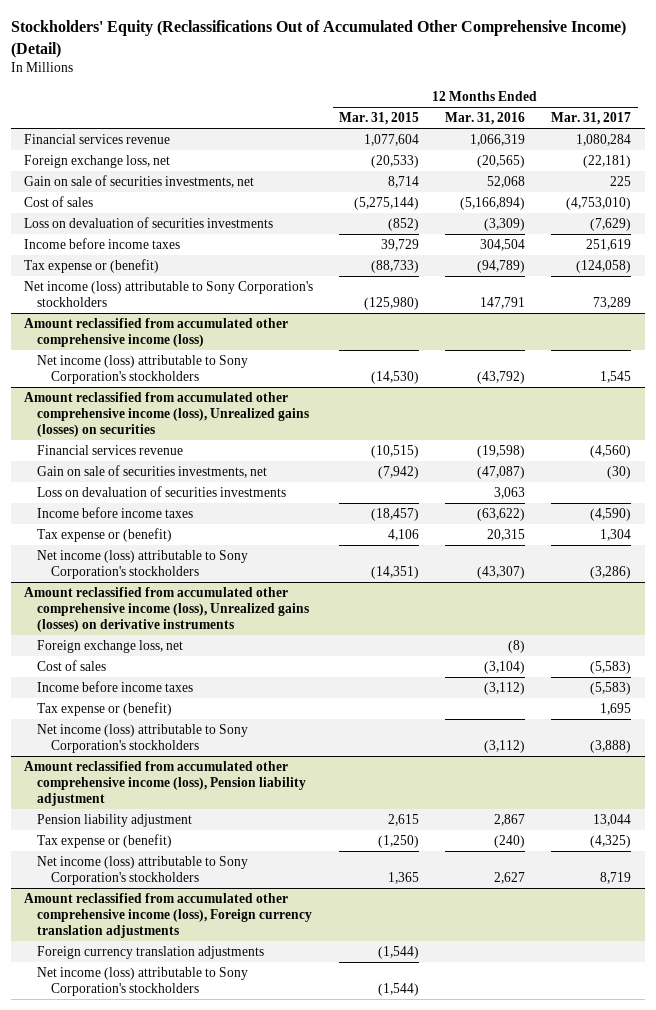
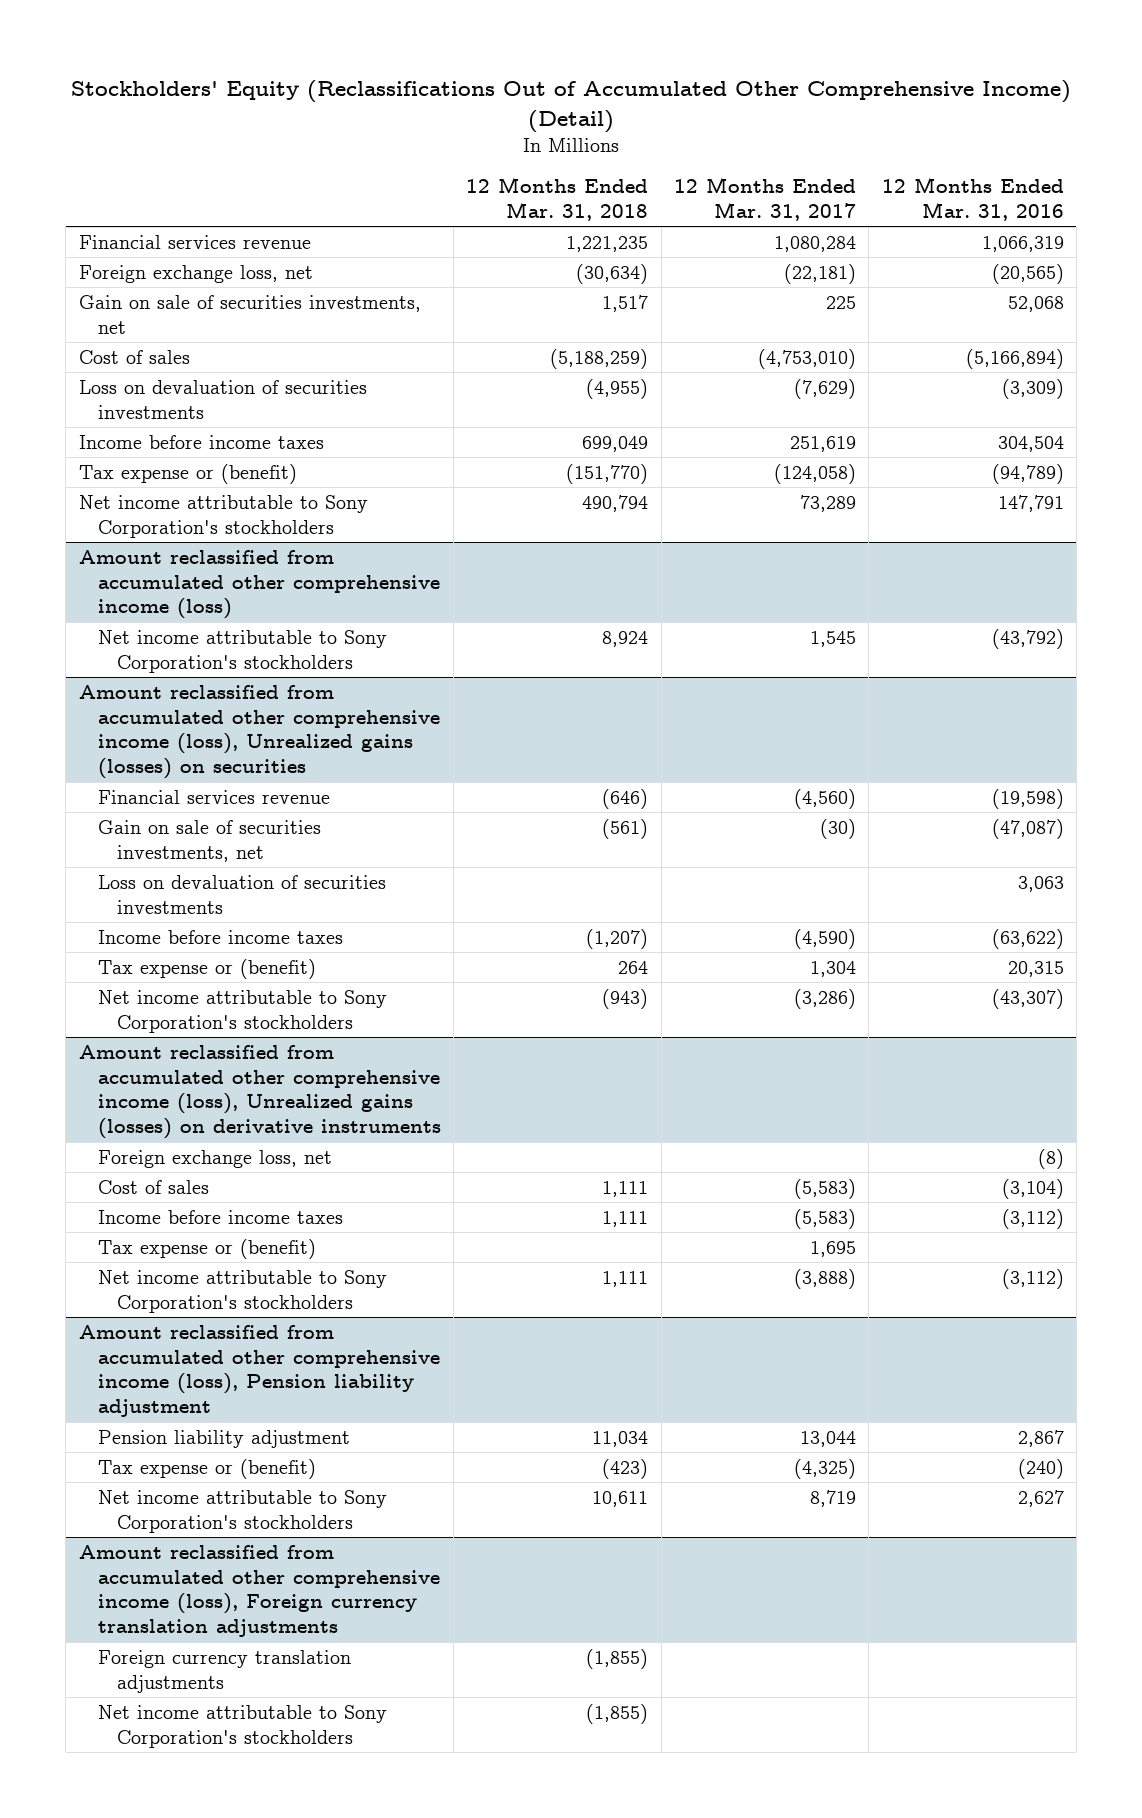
- | 12 Months Ended Mar. 31, 2015 | 12 Months Ended Mar. 31, 2016 | 12 Months Ended Mar. 31, 2017
+ | 12 Months Ended Mar. 31, 2018 | 12 Months Ended Mar. 31, 2017 | 12 Months Ended Mar. 31, 2016
- Net income (loss) attributable to Sony Corporation's stockholders | (125,980) | 147,791 | 73,289
+ Net income attributable to Sony Corporation's stockholders | 490,794 | 73,289 | 147,791
@ Amount reclassified from accumulated other comprehensive income (loss)
- Net income (loss) attributable to Sony Corporation's stockholders | (14,530) | (43,792) | 1,545
+ Net income attributable to Sony Corporation's stockholders | 8,924 | 1,545 | (43,792)
@ Amount reclassified from accumulated other comprehensive income (loss), Unrealized gains (losses) on securities
- Net income (loss) attributable to Sony Corporation's stockholders | (14,351) | (43,307) | (3,286)
+ Net income attributable to Sony Corporation's stockholders | (943) | (3,286) | (43,307)
@ Amount reclassified from accumulated other comprehensive income (loss), Unrealized gains (losses) on derivative instruments
- Net income (loss) attributable to Sony Corporation's stockholders | | (3,112) | (3,888)
+ Net income attributable to Sony Corporation's stockholders | 1,111 | (3,888) | (3,112)
@ Amount reclassified from accumulated other comprehensive income (loss), Pension liability adjustment
- Net income (loss) attributable to Sony Corporation's stockholders | 1,365 | 2,627 | 8,719
+ Net income attributable to Sony Corporation's stockholders | 10,611 | 8,719 | 2,627
@ Amount reclassified from accumulated other comprehensive income (loss), Foreign currency translation adjustments
- Net income (loss) attributable to Sony Corporation's stockholders | (1,544) | |
+ Net income attributable to Sony Corporation's stockholders | (1,855) | |

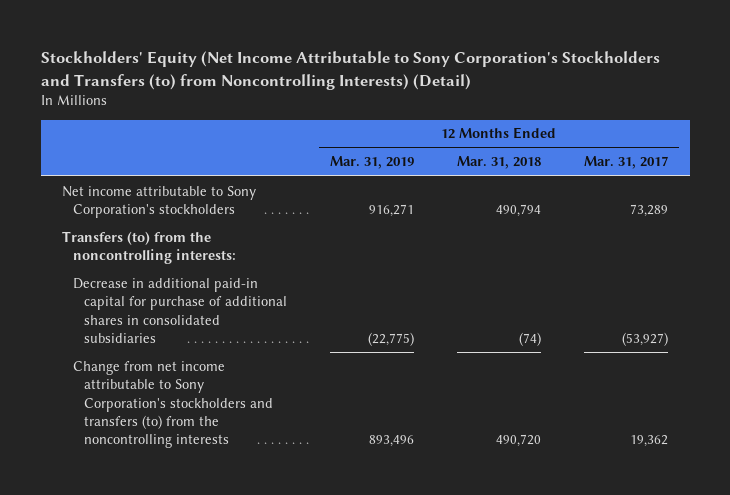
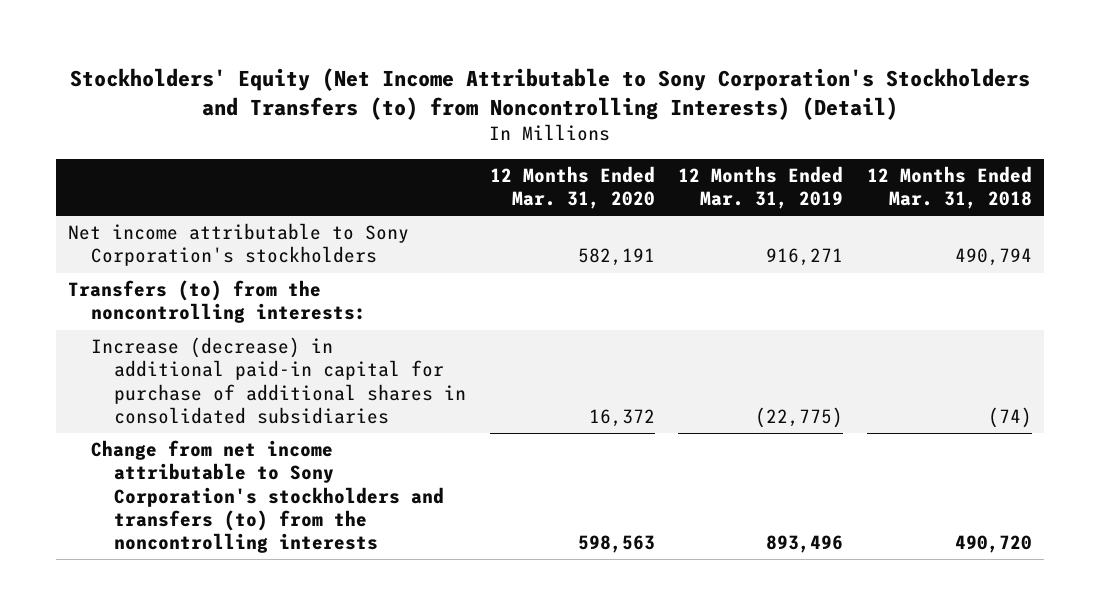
- | 12 Months Ended Mar. 31, 2019 | 12 Months Ended Mar. 31, 2018 | 12 Months Ended Mar. 31, 2017
+ | 12 Months Ended Mar. 31, 2020 | 12 Months Ended Mar. 31, 2019 | 12 Months Ended Mar. 31, 2018
- Decrease in additional paid-in capital for purchase of additional shares in consolidated subsidiaries | (22,775) | (74) | (53,927)
+ Increase (decrease) in additional paid-in capital for purchase of additional shares in consolidated subsidiaries | 16,372 | (22,775) | (74)

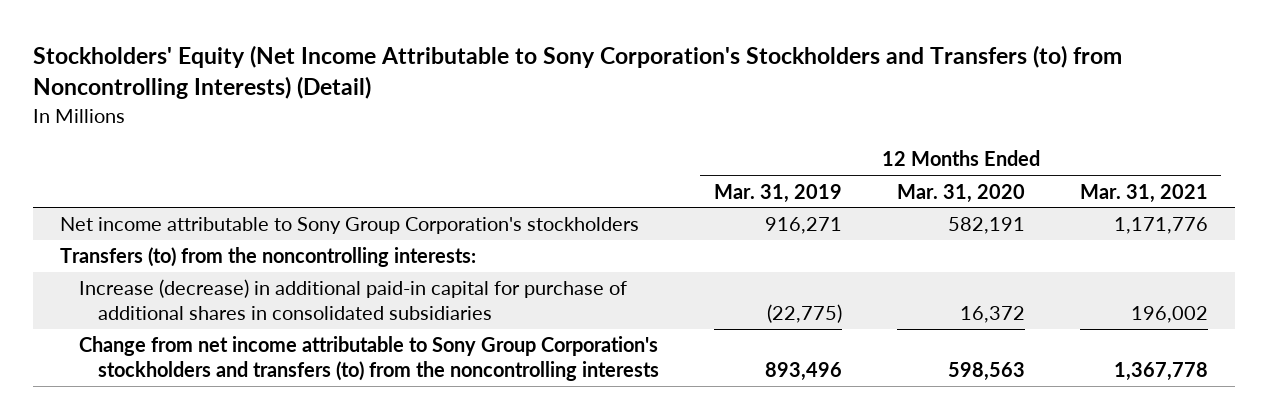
- | 12 Months Ended Mar. 31, 2020 | 12 Months Ended Mar. 31, 2019 | 12 Months Ended Mar. 31, 2018
+ | 12 Months Ended Mar. 31, 2019 | 12 Months Ended Mar. 31, 2020 | 12 Months Ended Mar. 31, 2021
- Net income attributable to Sony Corporation's stockholders | 582,191 | 916,271 | 490,794
+ Net income attributable to Sony Group Corporation's stockholders | 916,271 | 582,191 | 1,171,776
- Change from net income attributable to Sony Corporation's stockholders and transfers (to) from the noncontrolling interests | 598,563 | 893,496 | 490,720
+ Change from net income attributable to Sony Group Corporation's stockholders and transfers (to) from the noncontrolling interests | 893,496 | 598,563 | 1,367,778

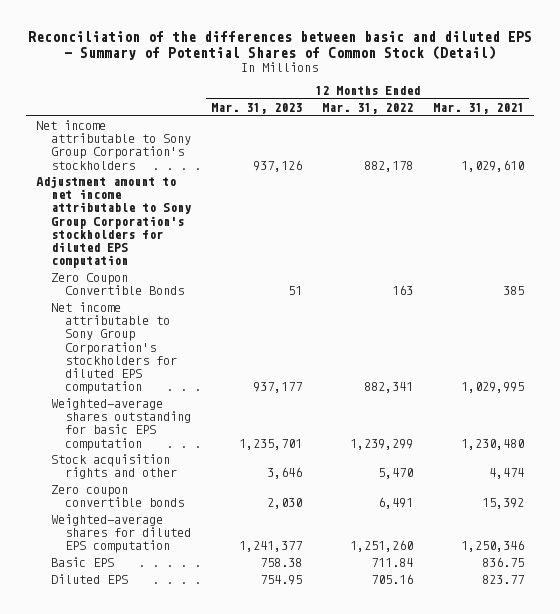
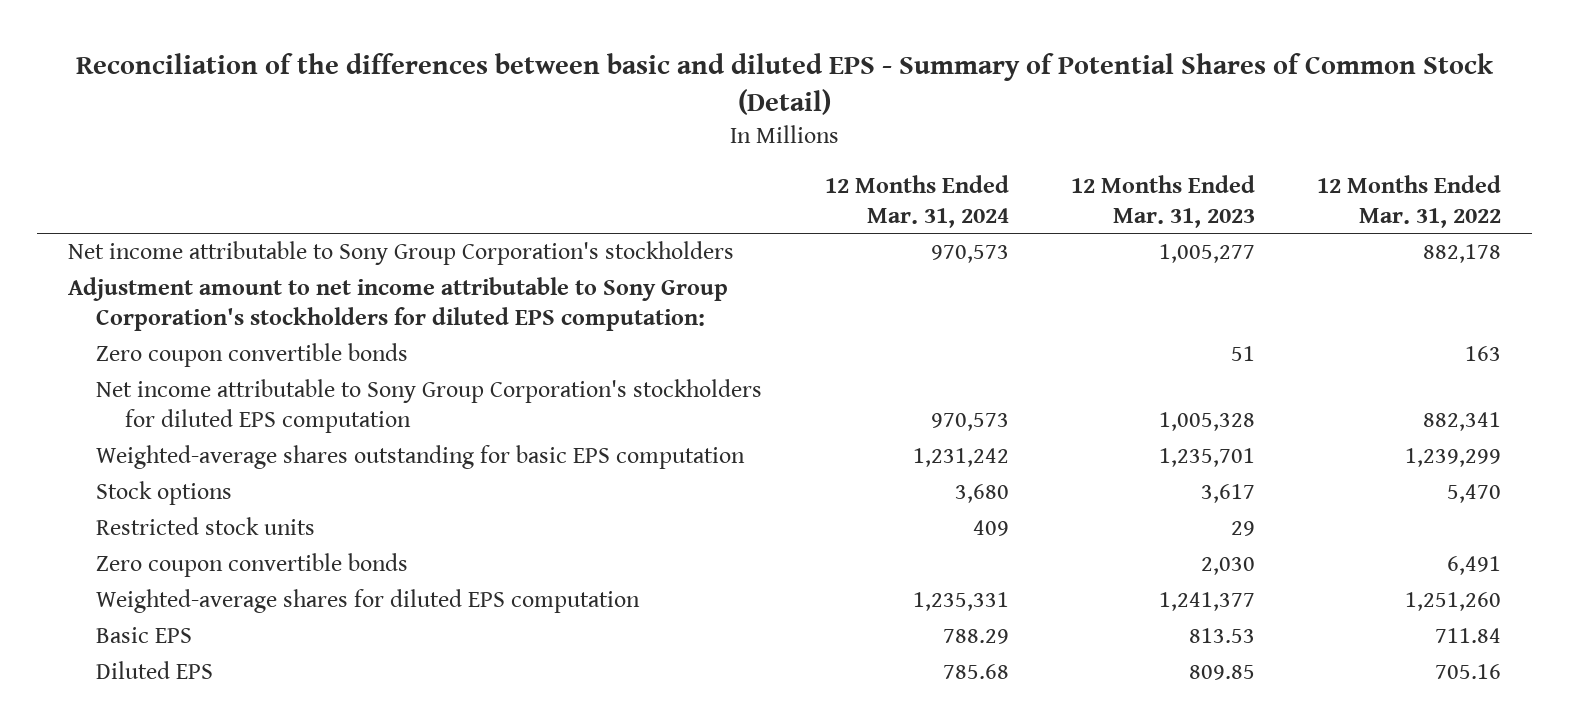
- | 12 Months Ended Mar. 31, 2023 | 12 Months Ended Mar. 31, 2022 | 12 Months Ended Mar. 31, 2021
+ | 12 Months Ended Mar. 31, 2024 | 12 Months Ended Mar. 31, 2023 | 12 Months Ended Mar. 31, 2022
- Net income attributable to Sony Group Corporation's stockholders | 937,126 | 882,178 | 1,029,610
- Adjustment amount to net income attributable to Sony Group Corporation's stockholders for diluted EPS computation
- Zero Coupon Convertible Bonds | 51 | 163 | 385
- Net income attributable to Sony Group Corporation's stockholders for diluted EPS computation | 937,177 | 882,341 | 1,029,995
+ Net income attributable to Sony Group Corporation's stockholders | 970,573 | 1,005,277 | 882,178
+ Adjustment amount to net income attributable to Sony Group Corporation's stockholders for diluted EPS computation:
+ Zero coupon convertible bonds | | 51 | 163
+ Net income attributable to Sony Group Corporation's stockholders for diluted EPS computation | 970,573 | 1,005,328 | 882,341
- Stock acquisition rights and other | 3,646 | 5,470 | 4,474
+ Stock options | 3,680 | 3,617 | 5,470
+ Restricted stock units | 409 | 29 |
- Basic EPS | 758.38 | 711.84 | 836.75
- Diluted EPS | 754.95 | 705.16 | 823.77
+ Basic EPS | 788.29 | 813.53 | 711.84
+ Diluted EPS | 785.68 | 809.85 | 705.16

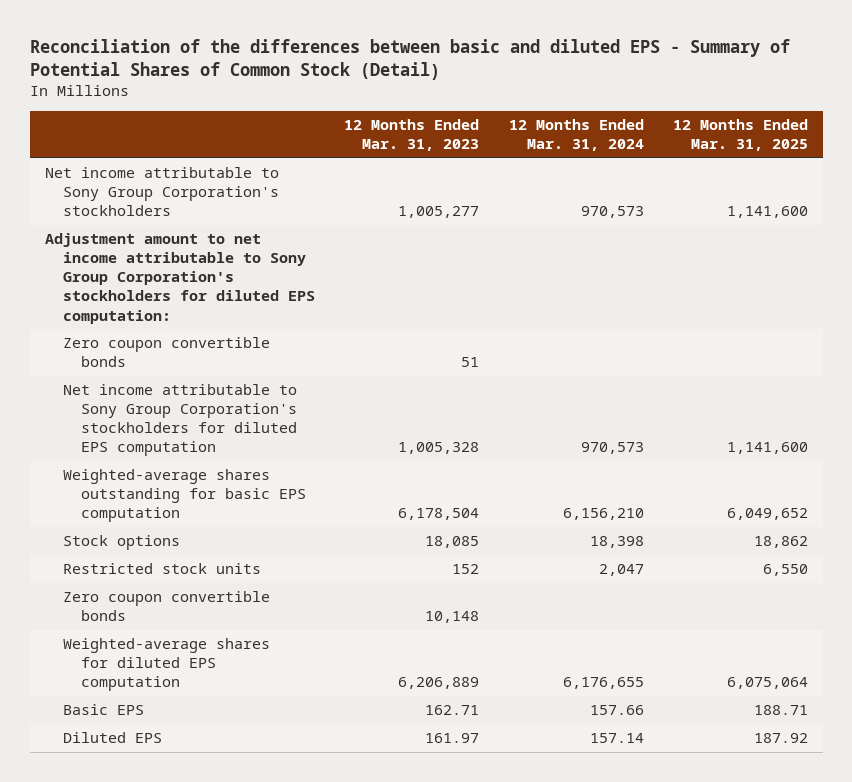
- | 12 Months Ended Mar. 31, 2024 | 12 Months Ended Mar. 31, 2023 | 12 Months Ended Mar. 31, 2022
+ | 12 Months Ended Mar. 31, 2023 | 12 Months Ended Mar. 31, 2024 | 12 Months Ended Mar. 31, 2025
- Weighted-average shares outstanding for basic EPS computation | 1,231,242 | 1,235,701 | 1,239,299
- Stock options | 3,680 | 3,617 | 5,470
- Restricted stock units | 409 | 29 |
- Zero coupon convertible bonds | | 2,030 | 6,491
- Weighted-average shares for diluted EPS computation | 1,235,331 | 1,241,377 | 1,251,260
- Basic EPS | 788.29 | 813.53 | 711.84
- Diluted EPS | 785.68 | 809.85 | 705.16
+ Weighted-average shares outstanding for basic EPS computation | 6,178,504 | 6,156,210 | 6,049,652
+ Stock options | 18,085 | 18,398 | 18,862
+ Restricted stock units | 152 | 2,047 | 6,550
+ Zero coupon convertible bonds | 10,148 | |
+ Weighted-average shares for diluted EPS computation | 6,206,889 | 6,176,655 | 6,075,064
+ Basic EPS | 162.71 | 157.66 | 188.71
+ Diluted EPS | 161.97 | 157.14 | 187.92

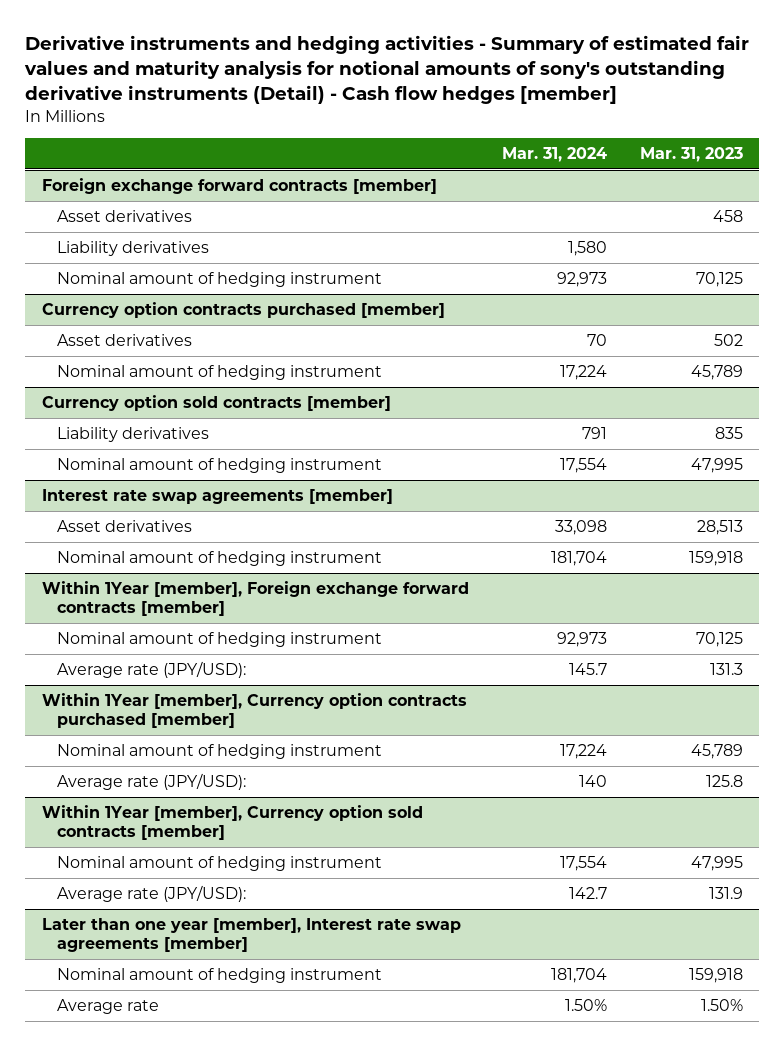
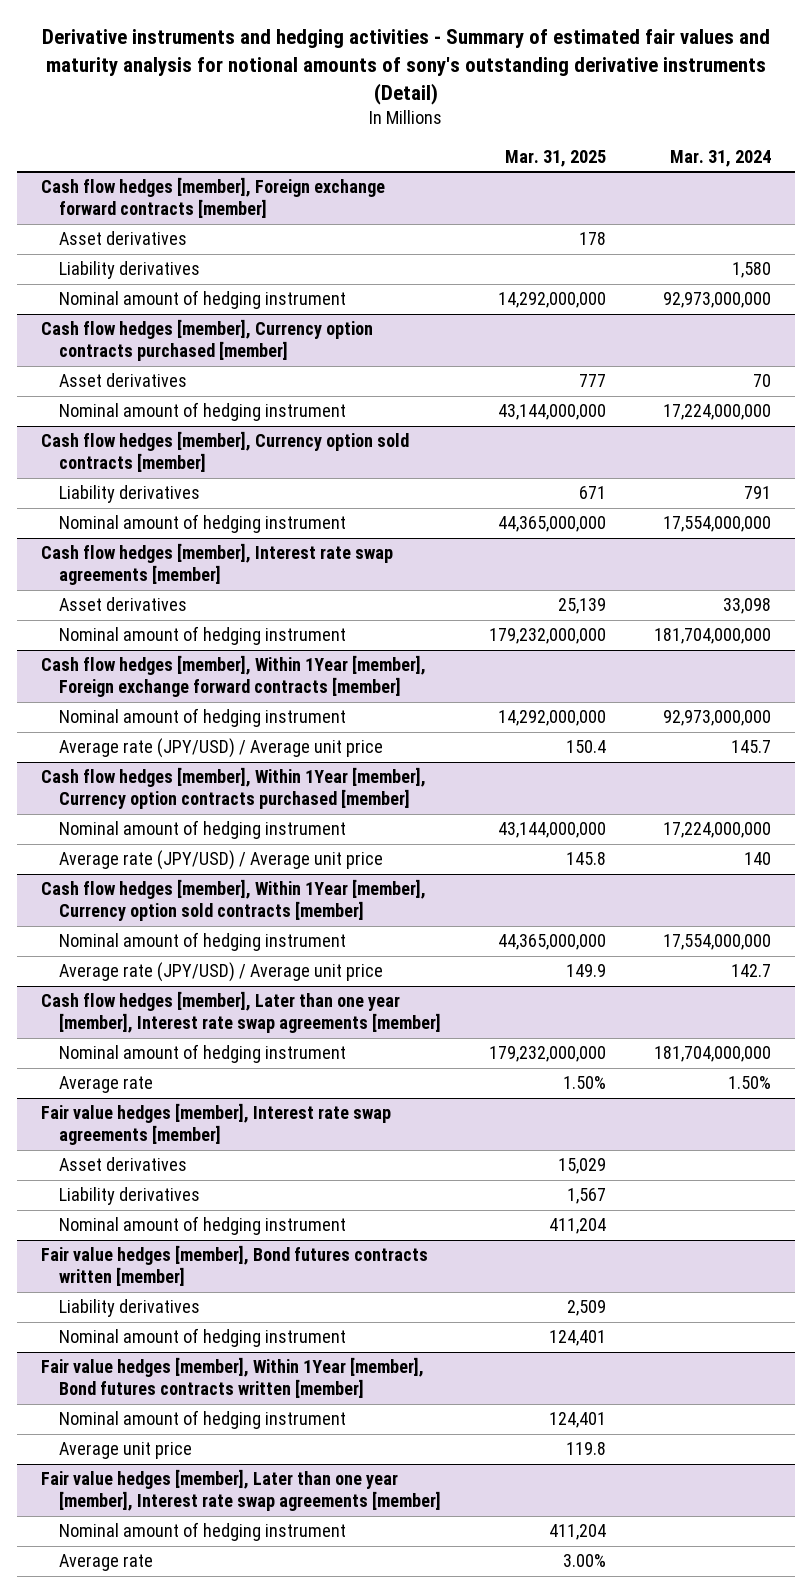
- Derivative instruments and hedging activities - Summary of estimated fair values and maturity analysis for notional amounts of sony's outstanding derivative instruments (Detail) - Cash flow hedges [member]
+ Derivative instruments and hedging activities - Summary of estimated fair values and maturity analysis for notional amounts of sony's outstanding derivative instruments (Detail)
- | Mar. 31, 2024 | Mar. 31, 2023
+ | Mar. 31, 2025 | Mar. 31, 2024
- Foreign exchange forward contracts [member]
+ Cash flow hedges [member], Foreign exchange forward contracts [member]
- Nominal amount of hedging instrument | 92,973 | 70,125
- Currency option contracts purchased [member]
+ Nominal amount of hedging instrument | 14,292,000,000 | 92,973,000,000
+ Cash flow hedges [member], Currency option contracts purchased [member]
- Nominal amount of hedging instrument | 17,224 | 45,789
- Currency option sold contracts [member]
+ Nominal amount of hedging instrument | 43,144,000,000 | 17,224,000,000
+ Cash flow hedges [member], Currency option sold contracts [member]
- Nominal amount of hedging instrument | 17,554 | 47,995
- Interest rate swap agreements [member]
+ Nominal amount of hedging instrument | 44,365,000,000 | 17,554,000,000
+ Cash flow hedges [member], Interest rate swap agreements [member]
- Nominal amount of hedging instrument | 181,704 | 159,918
- Within 1Year [member], Foreign exchange forward contracts [member]
- Nominal amount of hedging instrument | 92,973 | 70,125
- Average rate (JPY/USD): | 145.7 | 131.3
- Within 1Year [member], Currency option contracts purchased [member]
- Nominal amount of hedging instrument | 17,224 | 45,789
- Average rate (JPY/USD): | 140 | 125.8
- Within 1Year [member], Currency option sold contracts [member]
- Nominal amount of hedging instrument | 17,554 | 47,995
- Average rate (JPY/USD): | 142.7 | 131.9
- Later than one year [member], Interest rate swap agreements [member]
- Nominal amount of hedging instrument | 181,704 | 159,918
+ Nominal amount of hedging instrument | 179,232,000,000 | 181,704,000,000
+ Cash flow hedges [member], Within 1Year [member], Foreign exchange forward contracts [member]
+ Nominal amount of hedging instrument | 14,292,000,000 | 92,973,000,000
+ Average rate (JPY/USD) / Average unit price | 150.4 | 145.7
+ Cash flow hedges [member], Within 1Year [member], Currency option contracts purchased [member]
+ Nominal amount of hedging instrument | 43,144,000,000 | 17,224,000,000
+ Average rate (JPY/USD) / Average unit price | 145.8 | 140
+ Cash flow hedges [member], Within 1Year [member], Currency option sold contracts [member]
+ Nominal amount of hedging instrument | 44,365,000,000 | 17,554,000,000
+ Average rate (JPY/USD) / Average unit price | 149.9 | 142.7
+ Cash flow hedges [member], Later than one year [member], Interest rate swap agreements [member]
+ Nominal amount of hedging instrument | 179,232,000,000 | 181,704,000,000
+ Fair value hedges [member], Interest rate swap agreements [member]
+ Asset derivatives | 15,029 |
+ Liability derivatives | 1,567 |
+ Nominal amount of hedging instrument | 411,204 |
+ Fair value hedges [member], Bond futures contracts written [member]
+ Liability derivatives | 2,509 |
+ Nominal amount of hedging instrument | 124,401 |
+ Fair value hedges [member], Within 1Year [member], Bond futures contracts written [member]
+ Nominal amount of hedging instrument | 124,401 |
+ Average unit price | 119.8 |
+ Fair value hedges [member], Later than one year [member], Interest rate swap agreements [member]
+ Nominal amount of hedging instrument | 411,204 |
+ Average rate | 3.00% |

